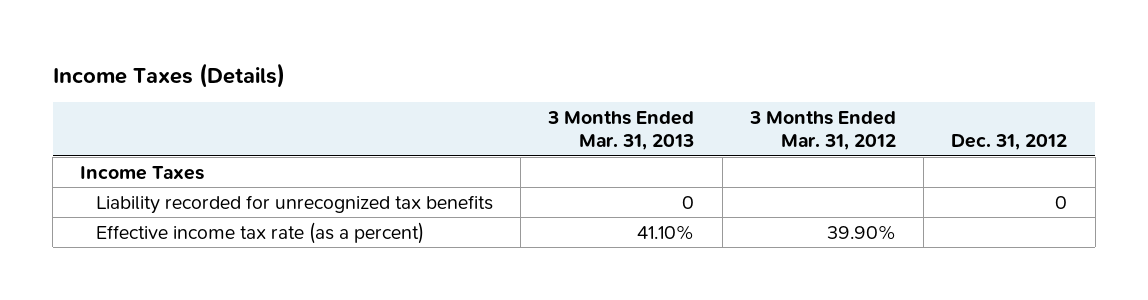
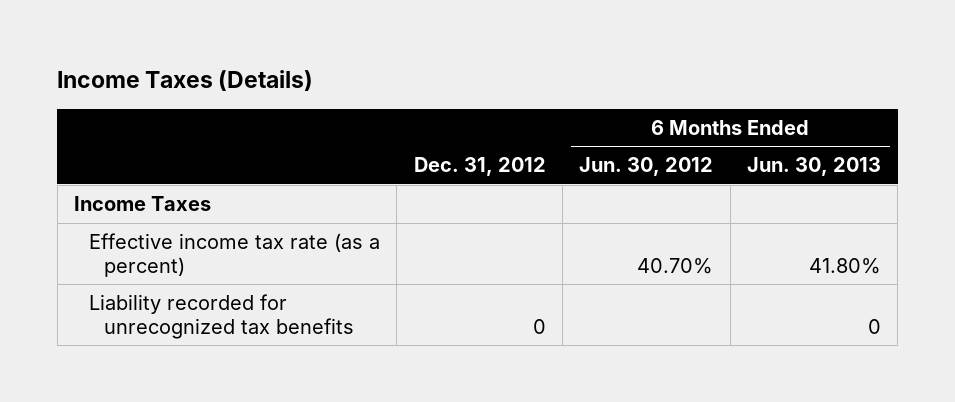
- | 3 Months Ended Mar. 31, 2013 | 3 Months Ended Mar. 31, 2012 | Dec. 31, 2012
+ | Dec. 31, 2012 | 6 Months Ended Jun. 30, 2012 | 6 Months Ended Jun. 30, 2013
moved down: Liability recorded for unrecognized tax benefits | 0 | | 0

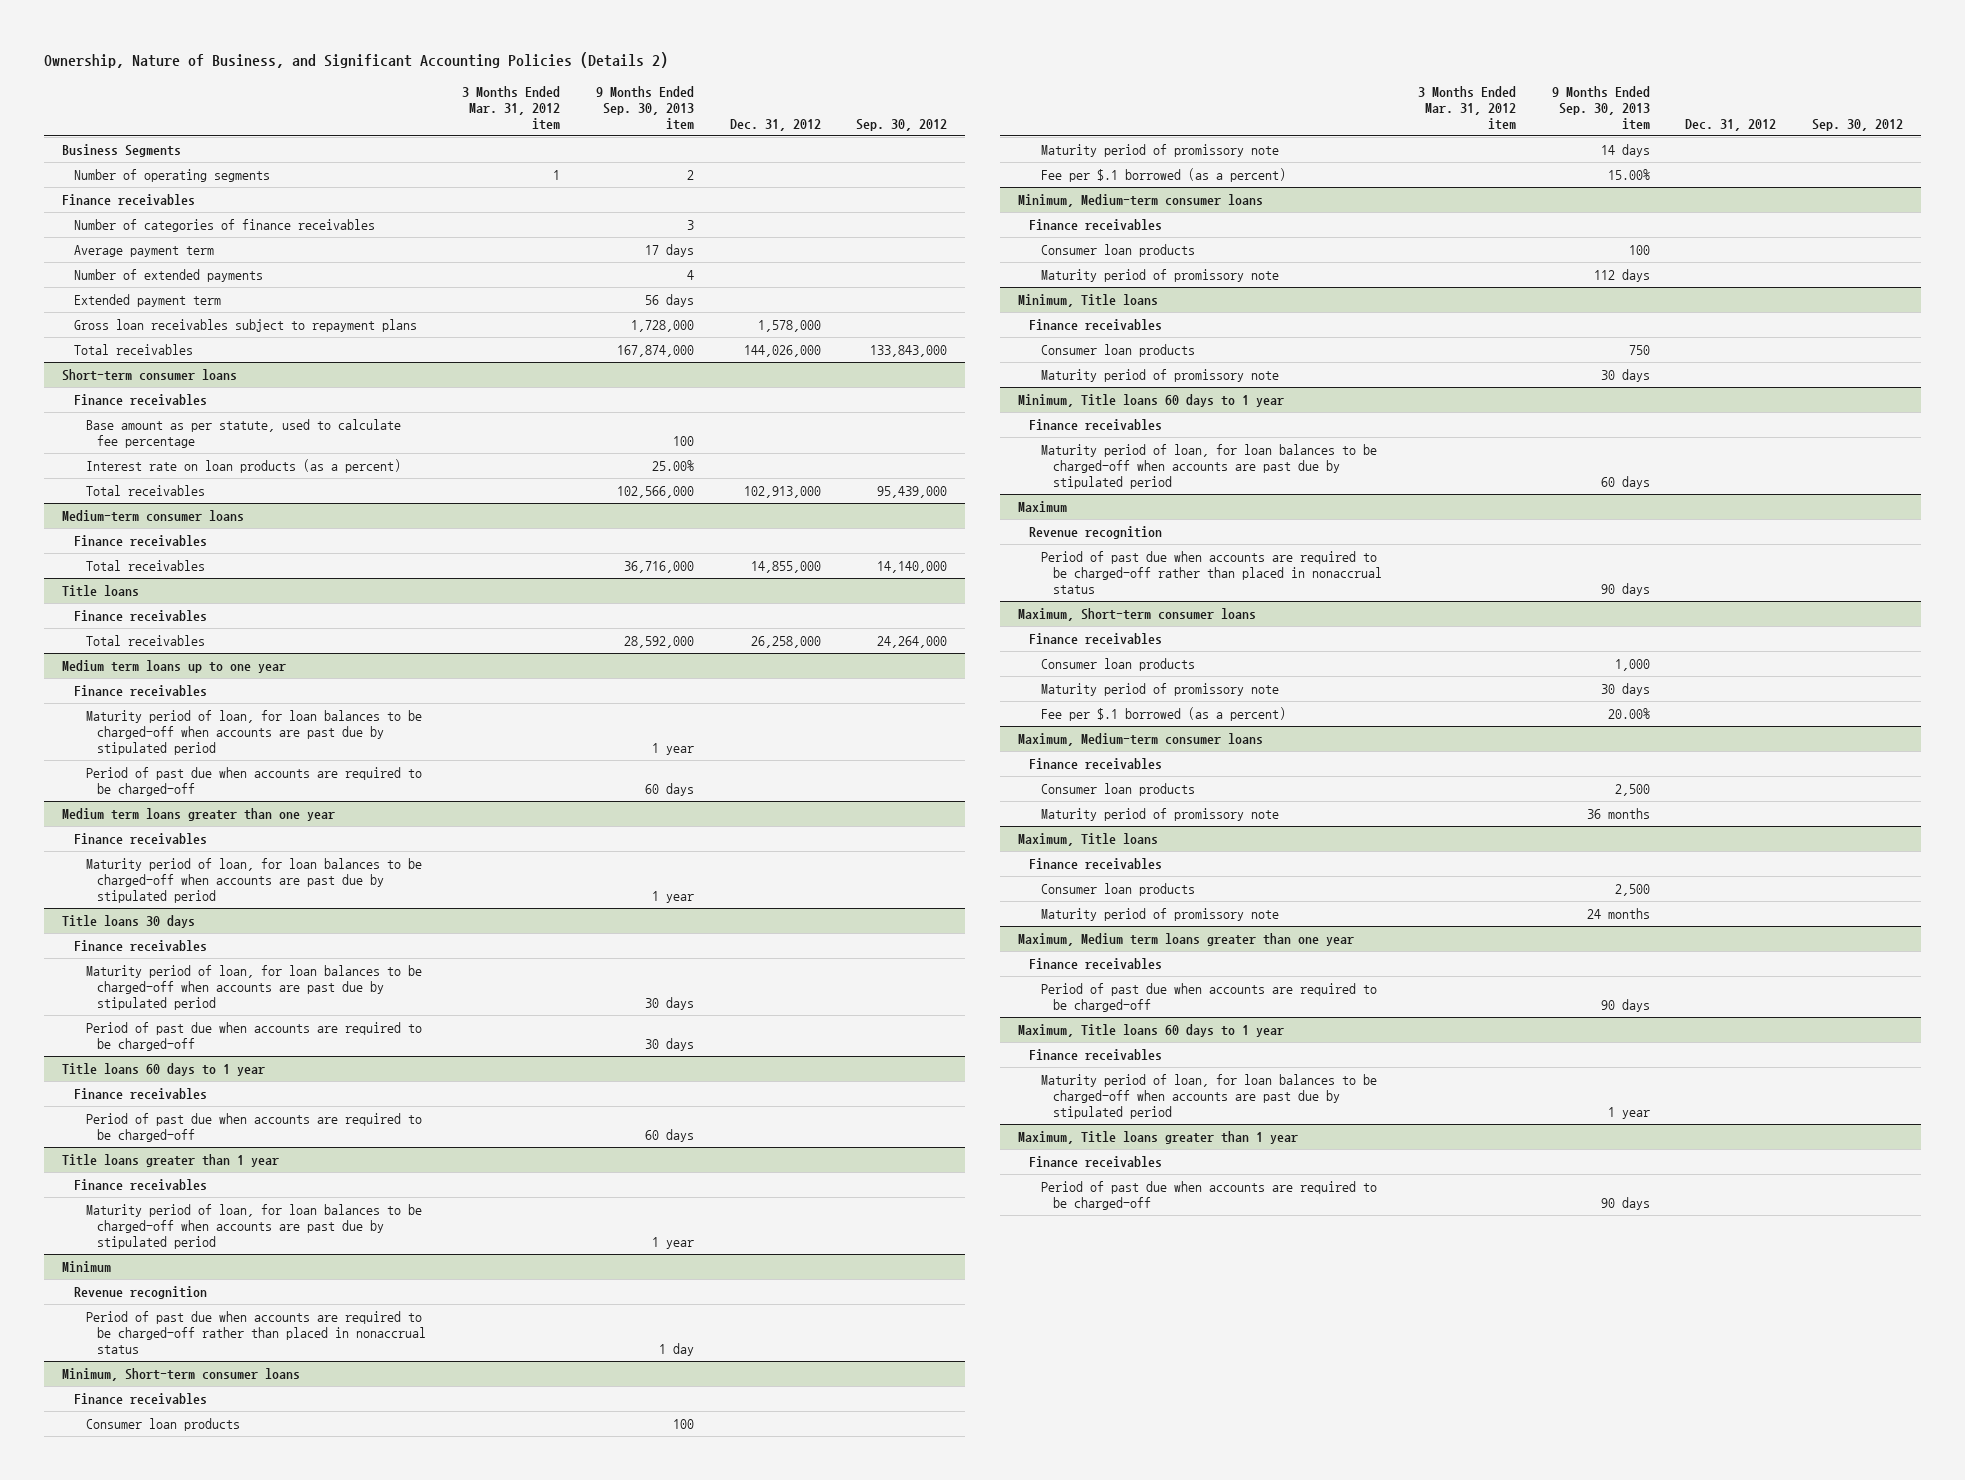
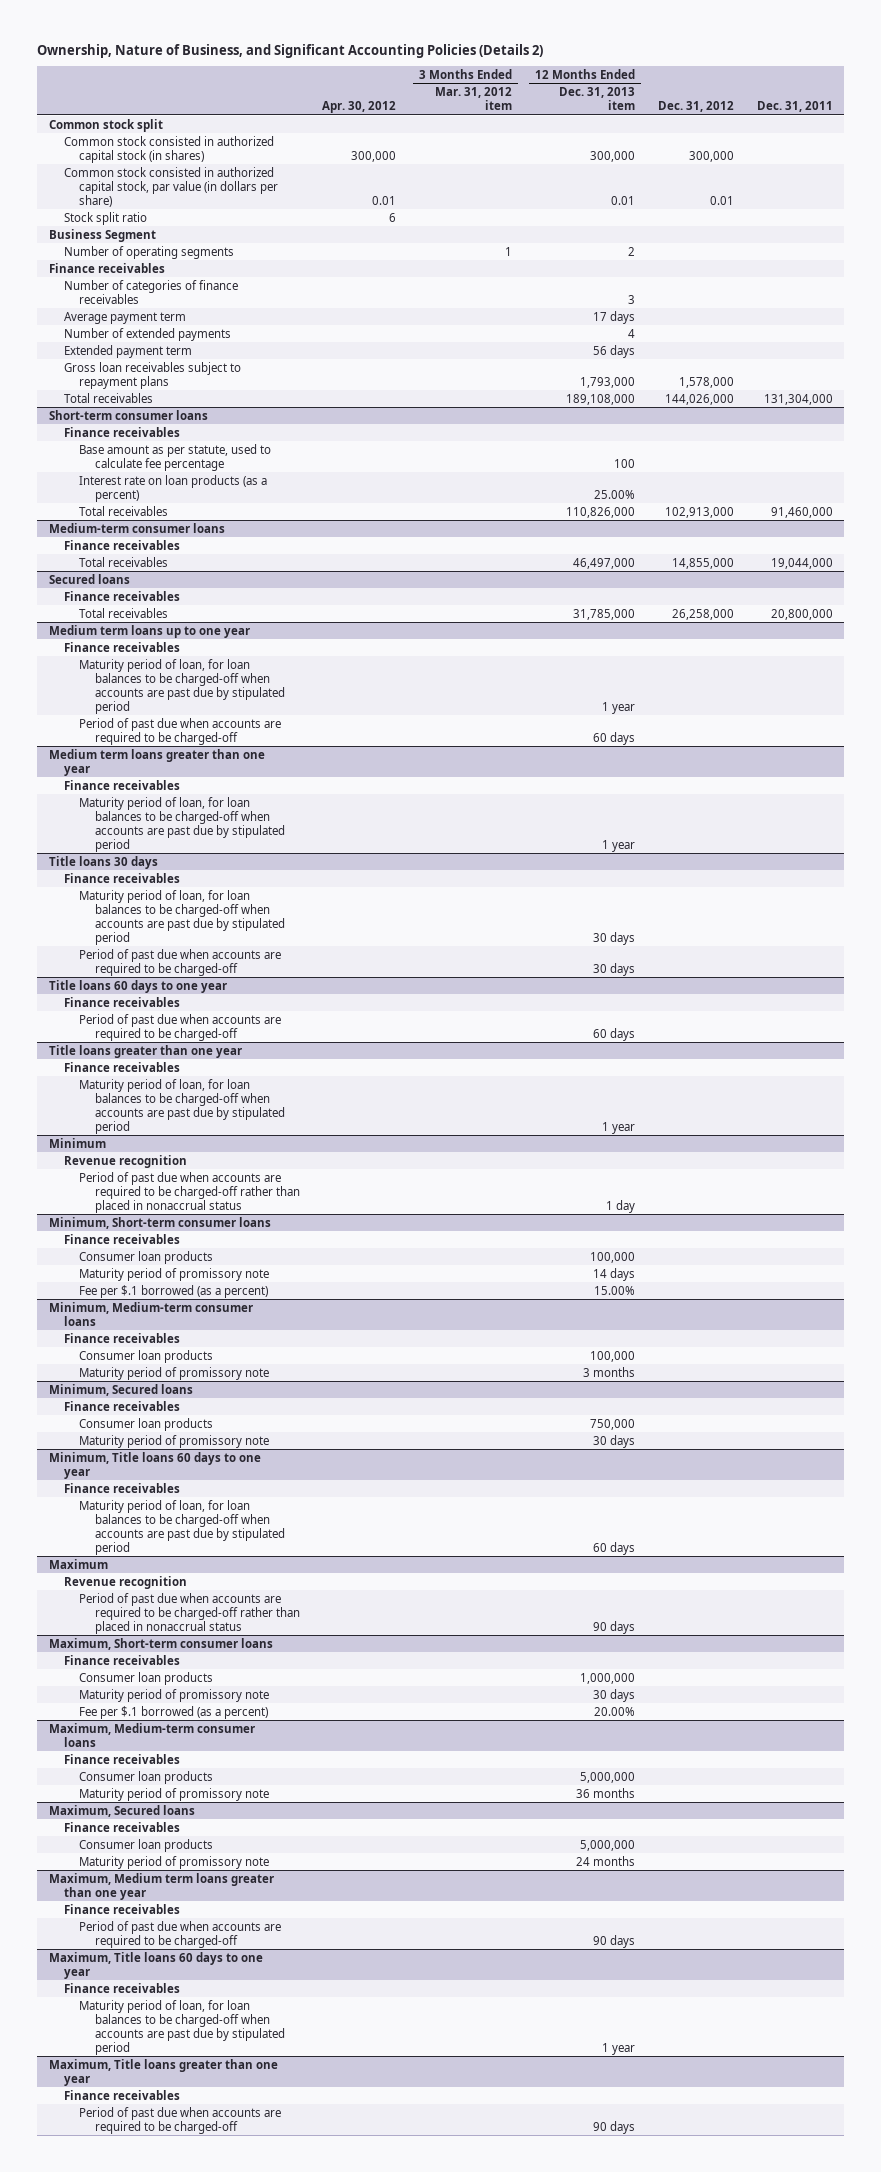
- | 3 Months Ended Mar. 31, 2012 item | 9 Months Ended Sep. 30, 2013 item | Dec. 31, 2012 | Sep. 30, 2012
+ | Apr. 30, 2012 | 3 Months Ended Mar. 31, 2012 item | 12 Months Ended Dec. 31, 2013 item | Dec. 31, 2012 | Dec. 31, 2011
- Business Segments
+ Common stock split
+ Common stock consisted in authorized capital stock (in shares) | 300,000 | | 300,000 | 300,000 |
+ Common stock consisted in authorized capital stock, par value (in dollars per share) | 0.01 | | 0.01 | 0.01 |
+ Stock split ratio | 6 | | | |
+ Business Segment
- Title loans
+ Secured loans
- Title loans 60 days to 1 year
+ Title loans 60 days to one year
- Title loans greater than 1 year
+ Title loans greater than one year
- Minimum, Title loans
+ Minimum, Secured loans
- Minimum, Title loans 60 days to 1 year
+ Minimum, Title loans 60 days to one year
- Maximum, Title loans
+ Maximum, Secured loans
- Maximum, Title loans 60 days to 1 year
+ Maximum, Title loans 60 days to one year
- Maximum, Title loans greater than 1 year
+ Maximum, Title loans greater than one year

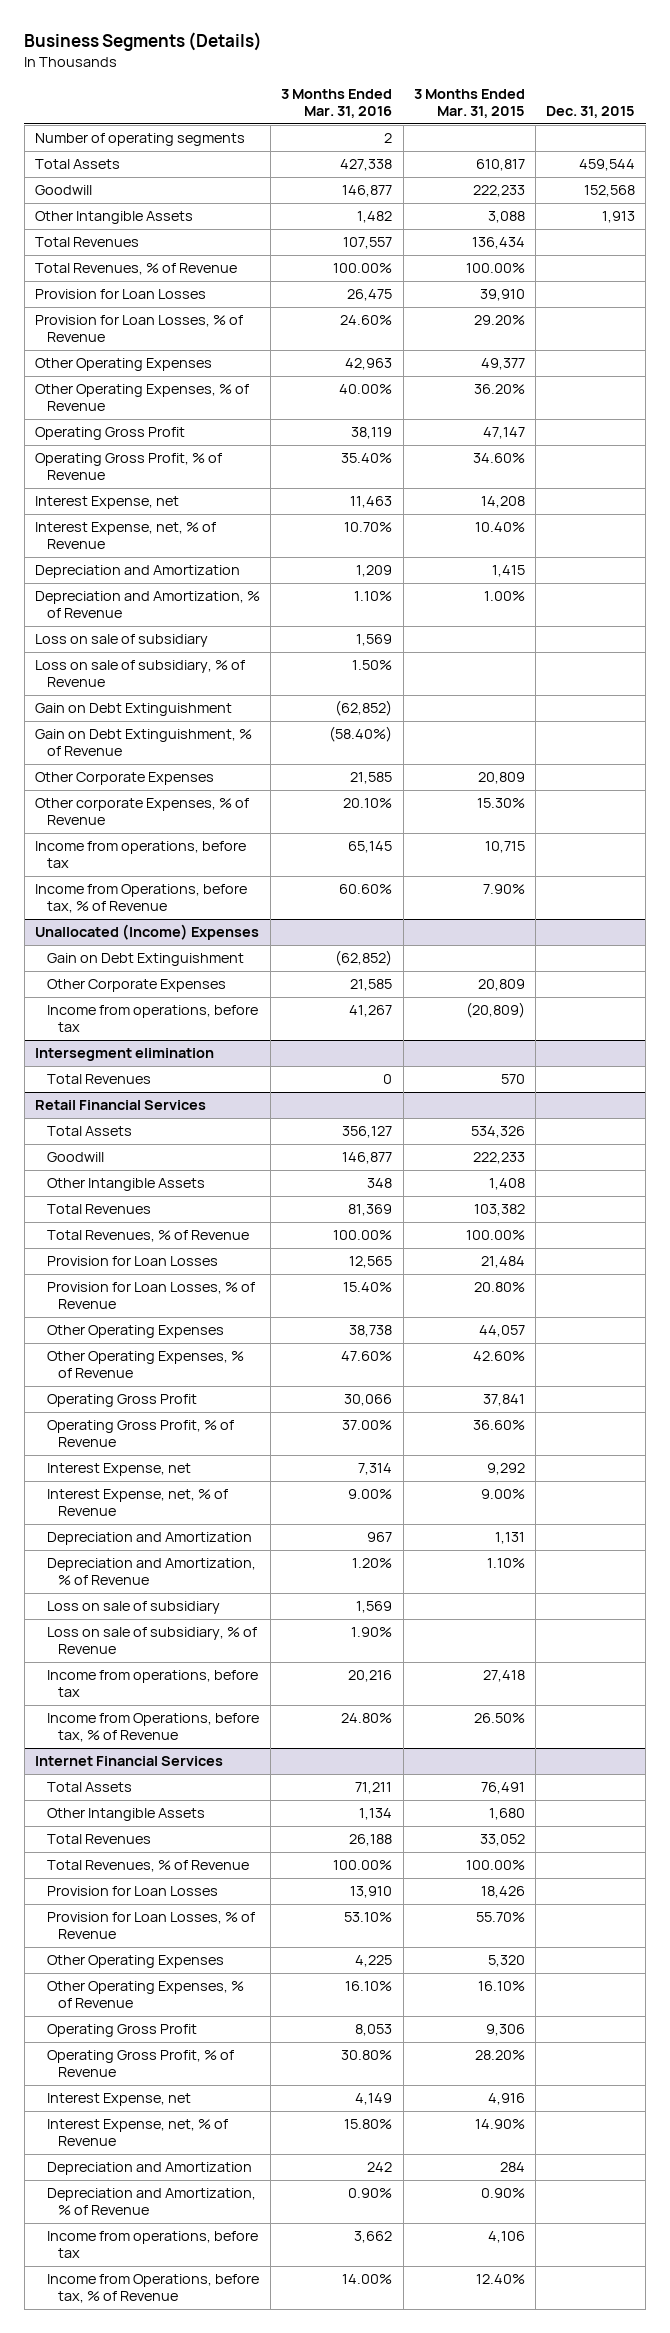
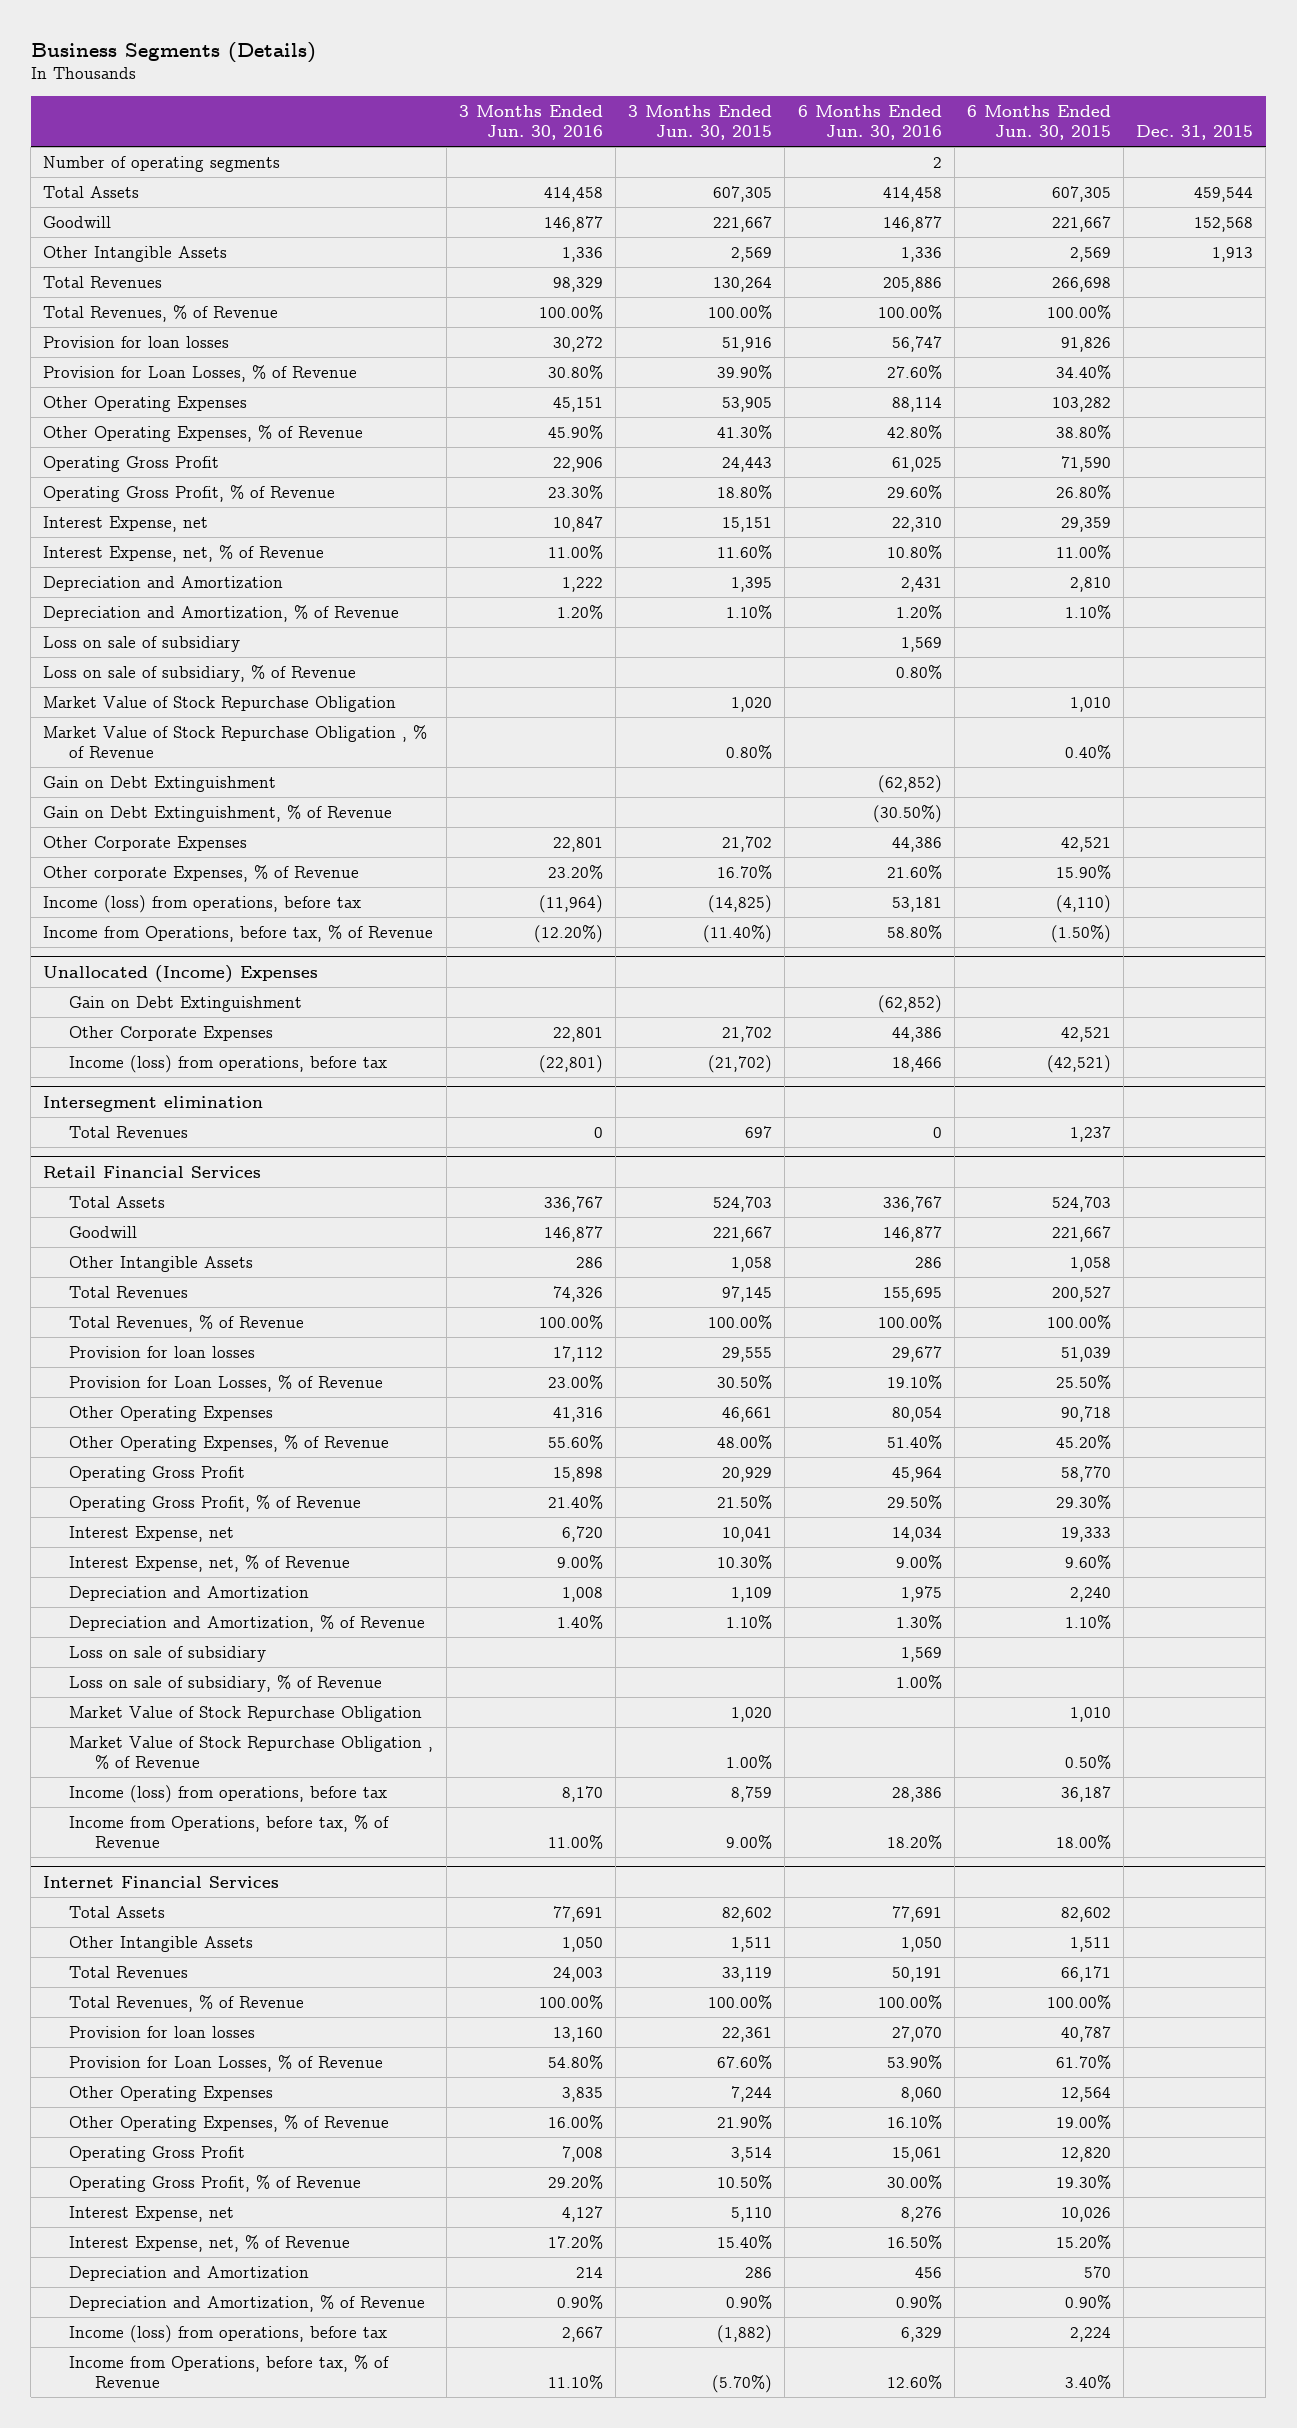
- | 3 Months Ended Mar. 31, 2016 | 3 Months Ended Mar. 31, 2015 | Dec. 31, 2015
+ | 3 Months Ended Jun. 30, 2016 | 3 Months Ended Jun. 30, 2015 | 6 Months Ended Jun. 30, 2016 | 6 Months Ended Jun. 30, 2015 | Dec. 31, 2015
- Provision for Loan Losses | 26,475 | 39,910 |
+ Provision for loan losses | 30,272 | 51,916 | 56,747 | 91,826 |
+ Market Value of Stock Repurchase Obligation | | 1,020 | | 1,010 |
+ Market Value of Stock Repurchase Obligation , % of Revenue | | 0.80% | | 0.40% |
- Income from operations, before tax | 65,145 | 10,715 |
+ Income (loss) from operations, before tax | (11,964) | (14,825) | 53,181 | (4,110) |
@ Unallocated (Income) Expenses
- Income from operations, before tax | 41,267 | (20,809) |
+ Income (loss) from operations, before tax | (22,801) | (21,702) | 18,466 | (42,521) |
@ Retail Financial Services
- Provision for Loan Losses | 12,565 | 21,484 |
+ Provision for loan losses | 17,112 | 29,555 | 29,677 | 51,039 |
- Income from operations, before tax | 20,216 | 27,418 |
+ Market Value of Stock Repurchase Obligation | | 1,020 | | 1,010 |
+ Market Value of Stock Repurchase Obligation , % of Revenue | | 1.00% | | 0.50% |
+ Income (loss) from operations, before tax | 8,170 | 8,759 | 28,386 | 36,187 |
@ Internet Financial Services
- Provision for Loan Losses | 13,910 | 18,426 |
+ Provision for loan losses | 13,160 | 22,361 | 27,070 | 40,787 |
- Income from operations, before tax | 3,662 | 4,106 |
+ Income (loss) from operations, before tax | 2,667 | (1,882) | 6,329 | 2,224 |

